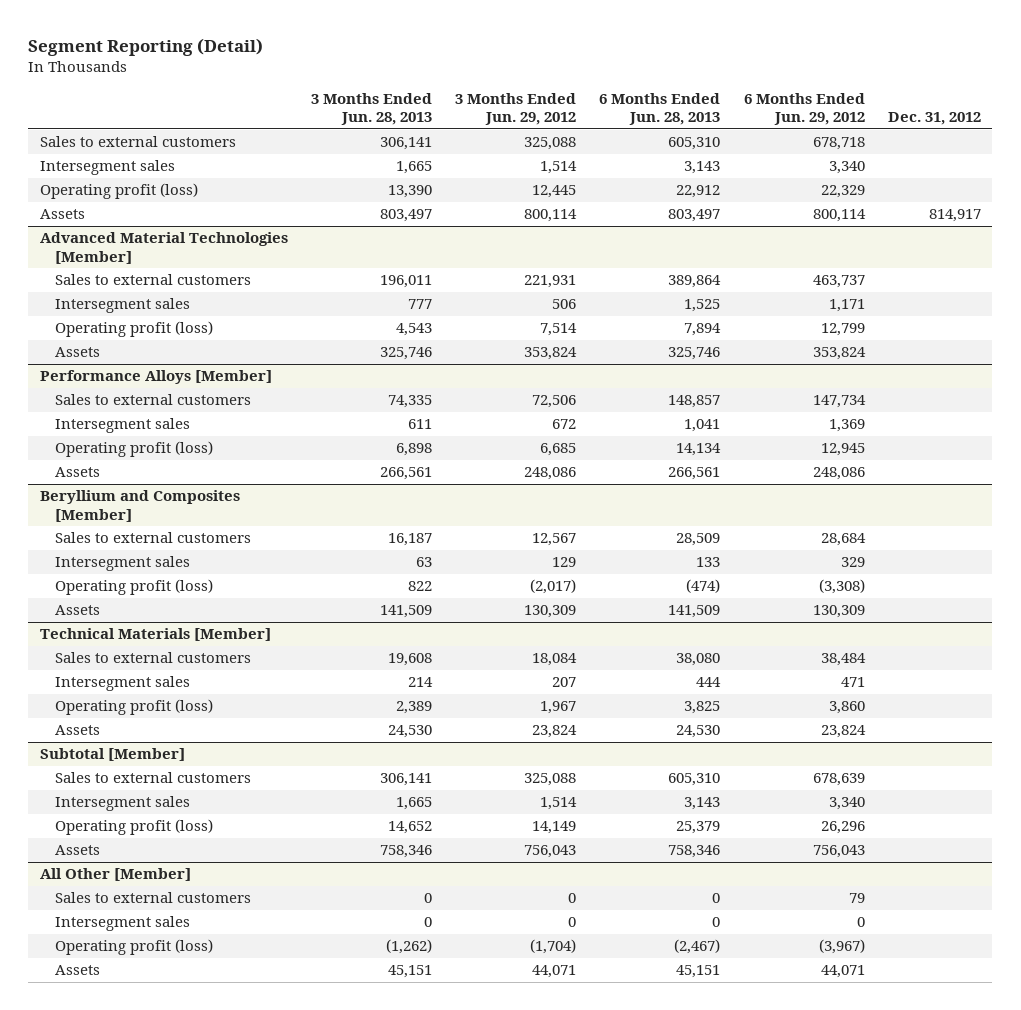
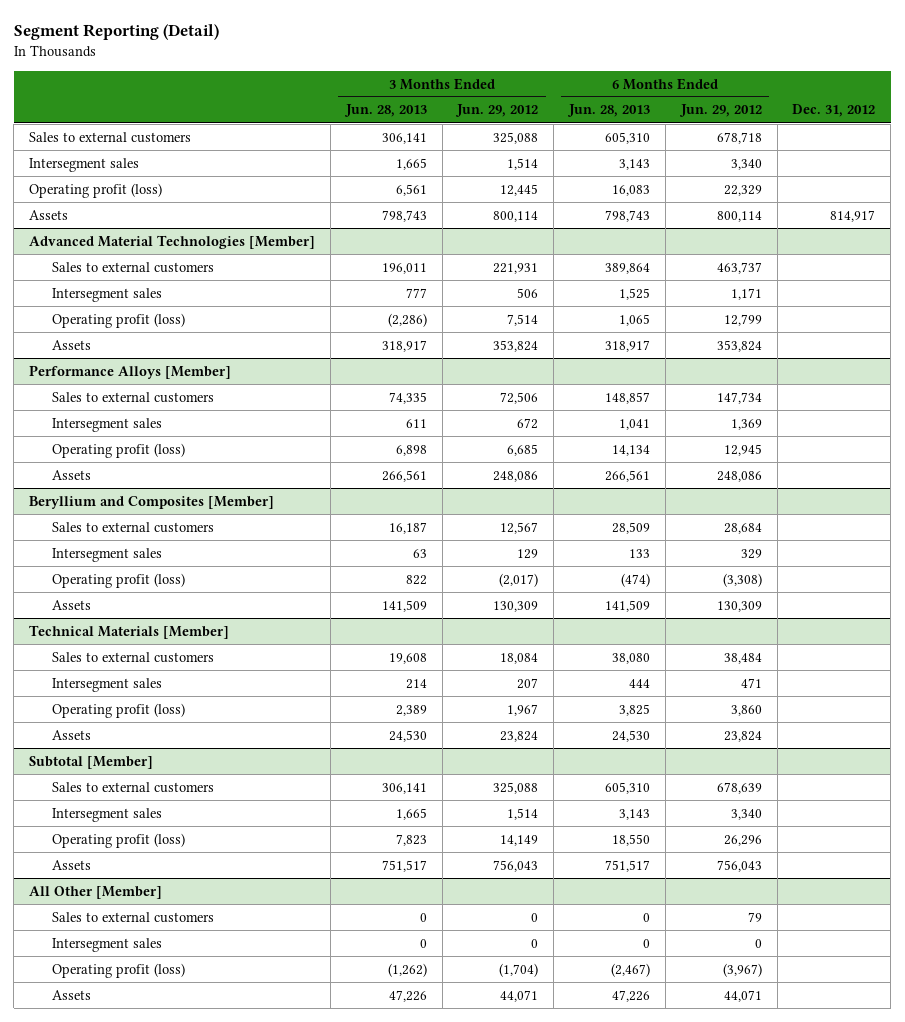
- Operating profit (loss) | 13,390 | 12,445 | 22,912 | 22,329 |
- Assets | 803,497 | 800,114 | 803,497 | 800,114 | 814,917
+ Operating profit (loss) | 6,561 | 12,445 | 16,083 | 22,329 |
+ Assets | 798,743 | 800,114 | 798,743 | 800,114 | 814,917
@ Advanced Material Technologies [Member]
- Operating profit (loss) | 4,543 | 7,514 | 7,894 | 12,799 |
- Assets | 325,746 | 353,824 | 325,746 | 353,824 |
+ Operating profit (loss) | (2,286) | 7,514 | 1,065 | 12,799 |
+ Assets | 318,917 | 353,824 | 318,917 | 353,824 |
@ Subtotal [Member]
- Operating profit (loss) | 14,652 | 14,149 | 25,379 | 26,296 |
- Assets | 758,346 | 756,043 | 758,346 | 756,043 |
+ Operating profit (loss) | 7,823 | 14,149 | 18,550 | 26,296 |
+ Assets | 751,517 | 756,043 | 751,517 | 756,043 |
@ All Other [Member]
- Assets | 45,151 | 44,071 | 45,151 | 44,071 |
+ Assets | 47,226 | 44,071 | 47,226 | 44,071 |

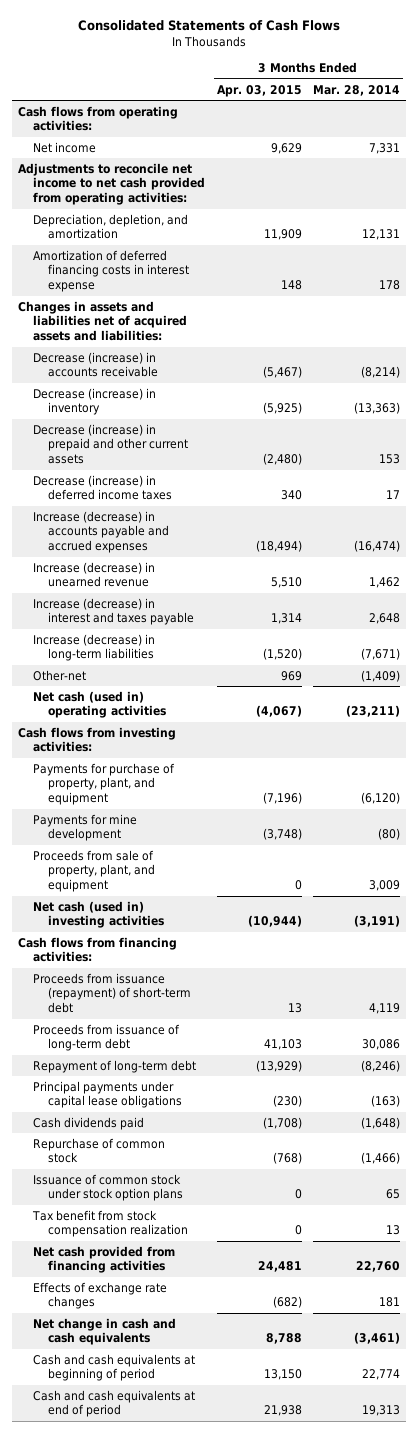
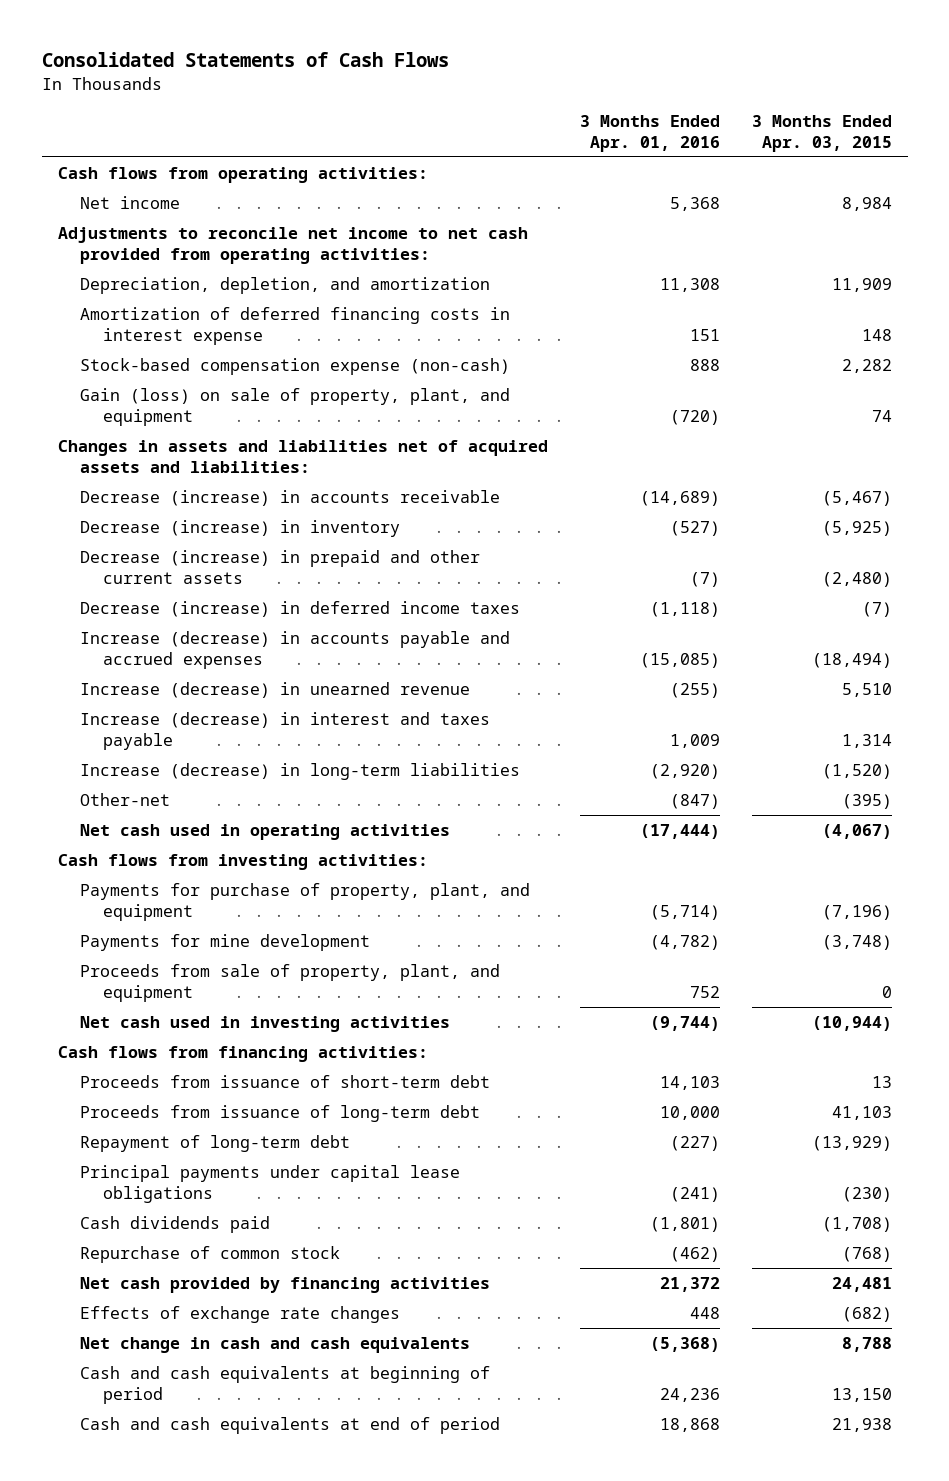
- | 3 Months Ended Apr. 03, 2015 | 3 Months Ended Mar. 28, 2014
+ | 3 Months Ended Apr. 01, 2016 | 3 Months Ended Apr. 03, 2015
- Net income | 9,629 | 7,331
+ Net income | 5,368 | 8,984
+ Stock-based compensation expense (non-cash) | 888 | 2,282
+ Gain (loss) on sale of property, plant, and equipment | (720) | 74
- Decrease (increase) in deferred income taxes | 340 | 17
+ Decrease (increase) in deferred income taxes | (1,118) | (7)
- Other-net | 969 | (1,409)
- Net cash (used in) operating activities | (4,067) | (23,211)
+ Other-net | (847) | (395)
+ Net cash used in operating activities | (17,444) | (4,067)
- Net cash (used in) investing activities | (10,944) | (3,191)
+ Net cash used in investing activities | (9,744) | (10,944)
- Proceeds from issuance (repayment) of short-term debt | 13 | 4,119
+ Proceeds from issuance of short-term debt | 14,103 | 13
- Issuance of common stock under stock option plans | 0 | 65
- Tax benefit from stock compensation realization | 0 | 13
- Net cash provided from financing activities | 24,481 | 22,760
+ Net cash provided by financing activities | 21,372 | 24,481

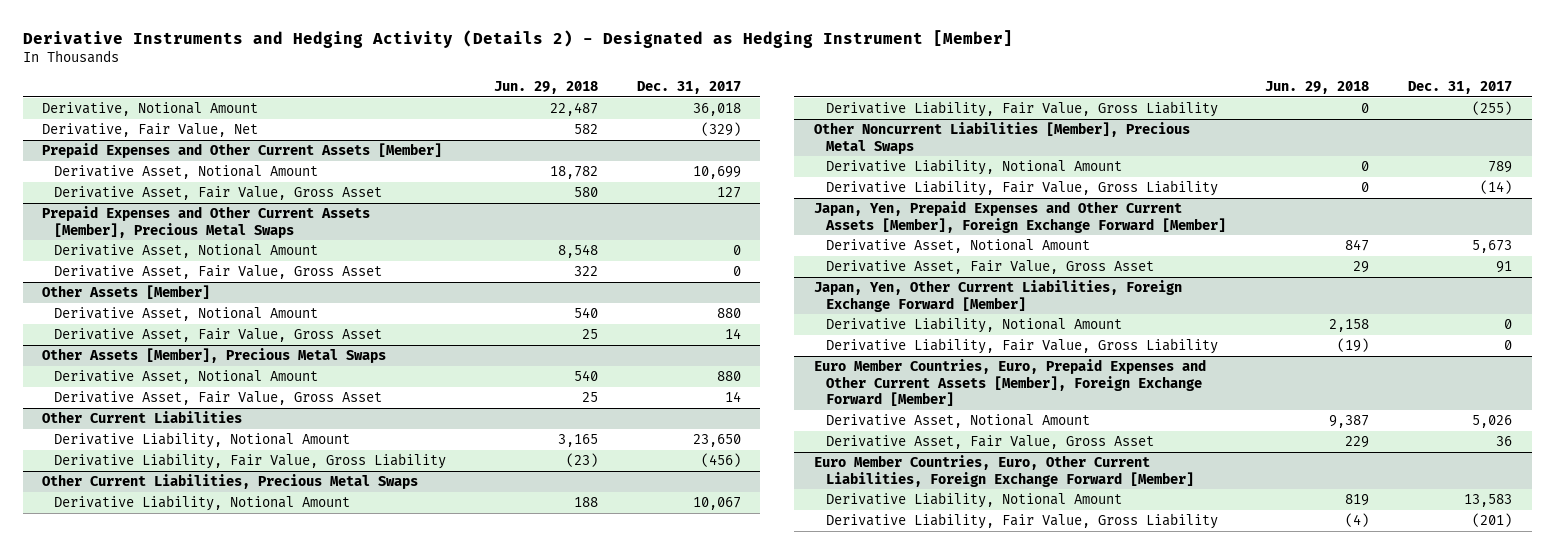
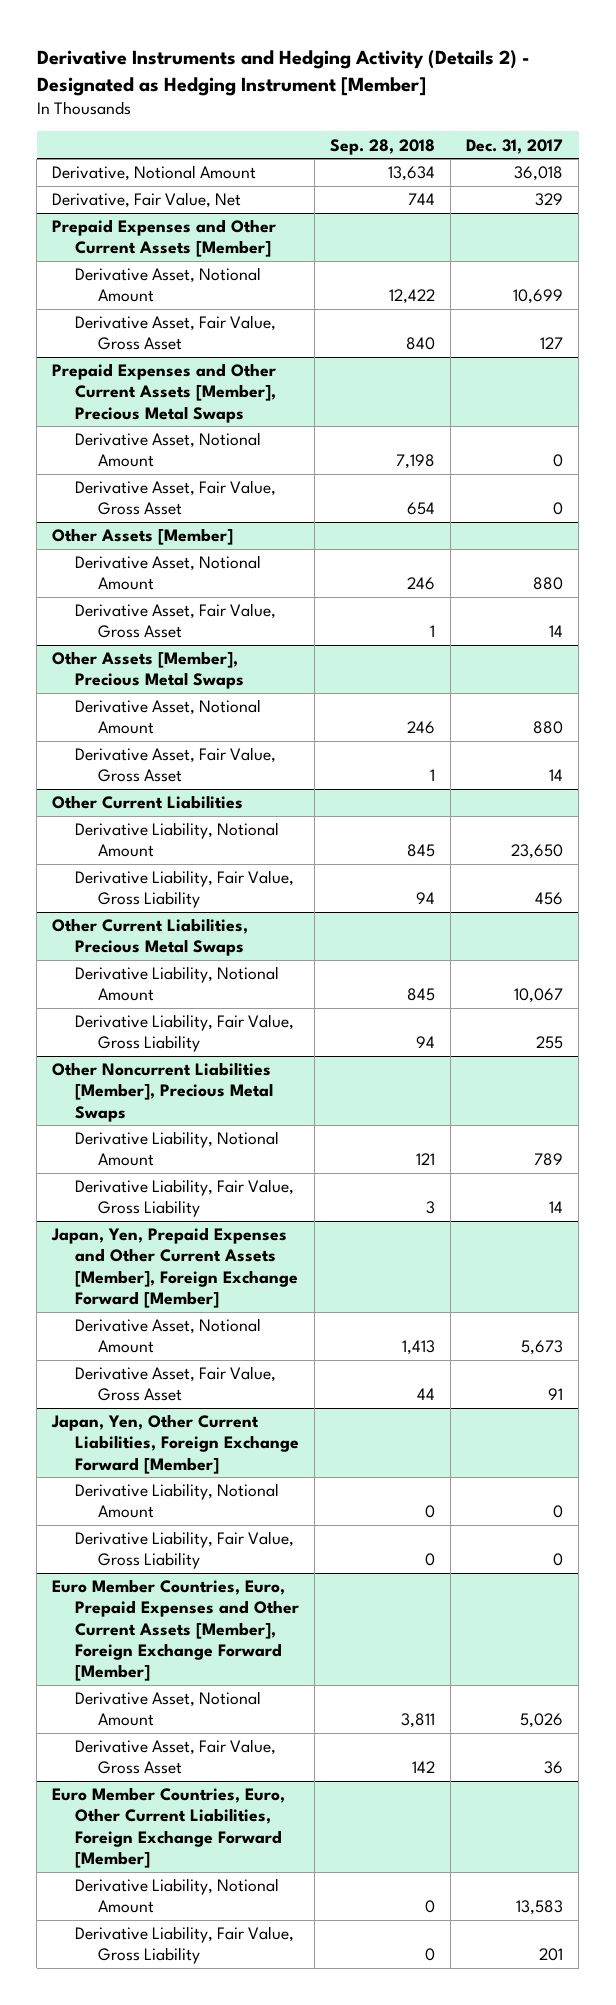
- | Jun. 29, 2018 | Dec. 31, 2017
+ | Sep. 28, 2018 | Dec. 31, 2017
- Derivative, Fair Value, Net | 582 | (329)
+ Derivative, Fair Value, Net | 744 | 329
@ Other Current Liabilities
- Derivative Liability, Fair Value, Gross Liability | (23) | (456)
+ Derivative Liability, Fair Value, Gross Liability | 94 | 456
@ Other Current Liabilities, Precious Metal Swaps
- Derivative Liability, Fair Value, Gross Liability | 0 | (255)
+ Derivative Liability, Fair Value, Gross Liability | 94 | 255
@ Other Noncurrent Liabilities [Member], Precious Metal Swaps
- Derivative Liability, Fair Value, Gross Liability | 0 | (14)
+ Derivative Liability, Fair Value, Gross Liability | 3 | 14
@ Euro Member Countries, Euro, Other Current Liabilities, Foreign Exchange Forward [Member]
- Derivative Liability, Fair Value, Gross Liability | (4) | (201)
+ Derivative Liability, Fair Value, Gross Liability | 0 | 201

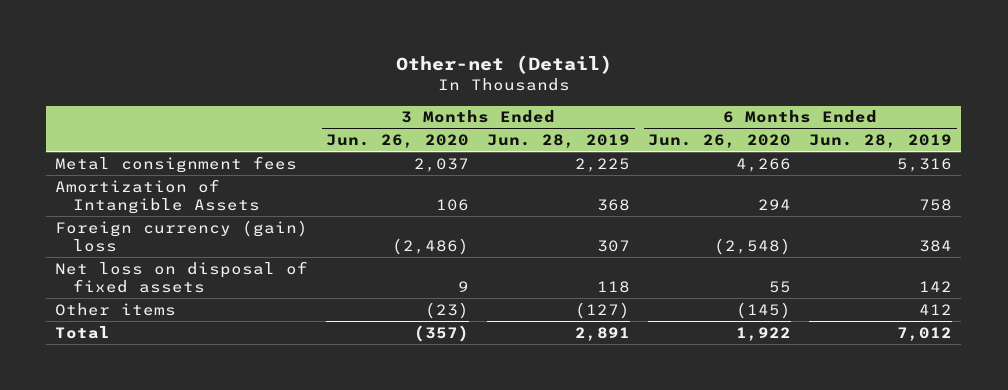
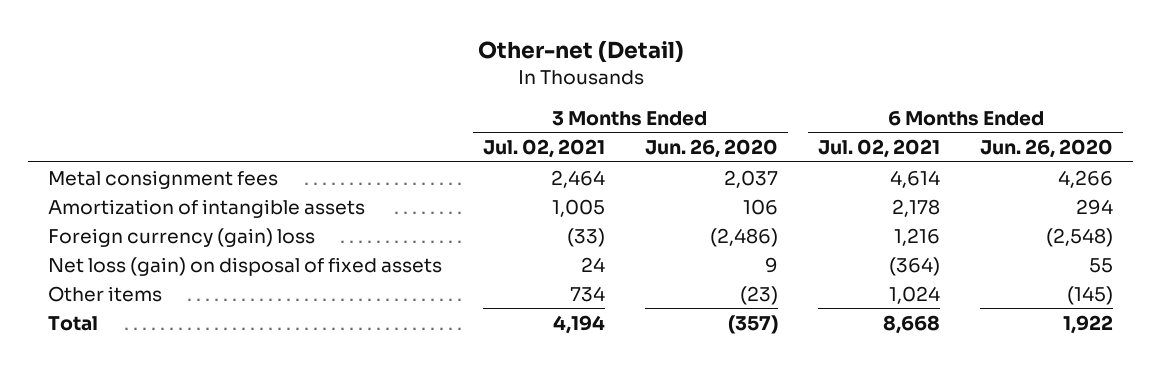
- | 3 Months Ended Jun. 26, 2020 | 3 Months Ended Jun. 28, 2019 | 6 Months Ended Jun. 26, 2020 | 6 Months Ended Jun. 28, 2019
+ | 3 Months Ended Jul. 02, 2021 | 3 Months Ended Jun. 26, 2020 | 6 Months Ended Jul. 02, 2021 | 6 Months Ended Jun. 26, 2020
- Amortization of Intangible Assets | 106 | 368 | 294 | 758
+ Amortization of intangible assets | 1,005 | 106 | 2,178 | 294
- Net loss on disposal of fixed assets | 9 | 118 | 55 | 142
+ Net loss (gain) on disposal of fixed assets | 24 | 9 | (364) | 55

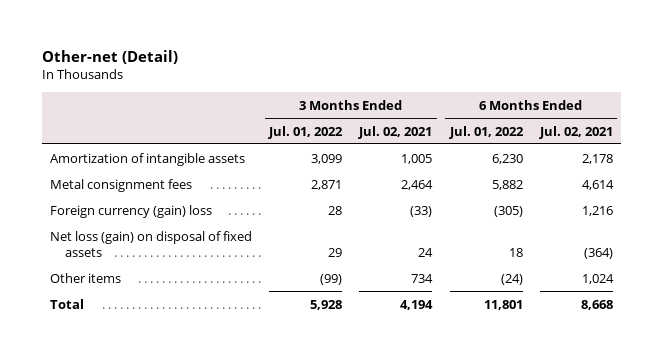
- | 3 Months Ended Jul. 02, 2021 | 3 Months Ended Jun. 26, 2020 | 6 Months Ended Jul. 02, 2021 | 6 Months Ended Jun. 26, 2020
+ | 3 Months Ended Jul. 01, 2022 | 3 Months Ended Jul. 02, 2021 | 6 Months Ended Jul. 01, 2022 | 6 Months Ended Jul. 02, 2021
moved down: Metal consignment fees | 2,871 | 2,464 | 5,882 | 4,614

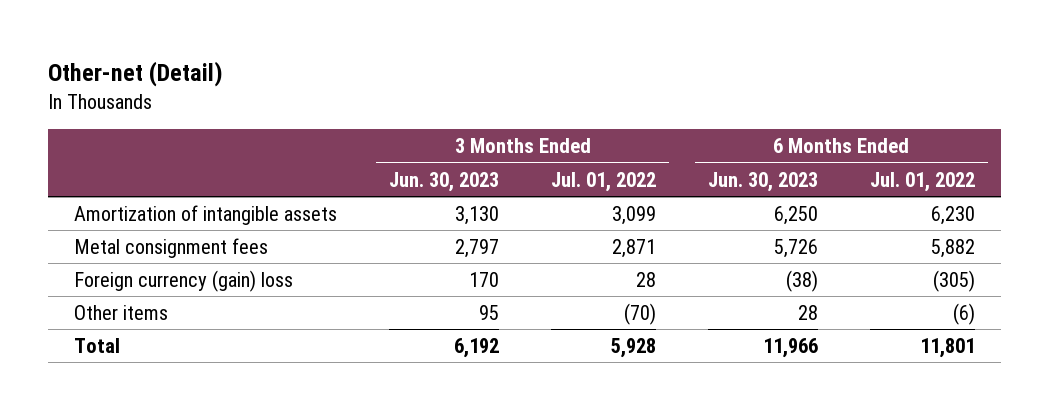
- | 3 Months Ended Jul. 01, 2022 | 3 Months Ended Jul. 02, 2021 | 6 Months Ended Jul. 01, 2022 | 6 Months Ended Jul. 02, 2021
+ | 3 Months Ended Jun. 30, 2023 | 3 Months Ended Jul. 01, 2022 | 6 Months Ended Jun. 30, 2023 | 6 Months Ended Jul. 01, 2022
- Net loss (gain) on disposal of fixed assets | 29 | 24 | 18 | (364)
- Other items | (99) | 734 | (24) | 1,024
+ Other items | 95 | (70) | 28 | (6)

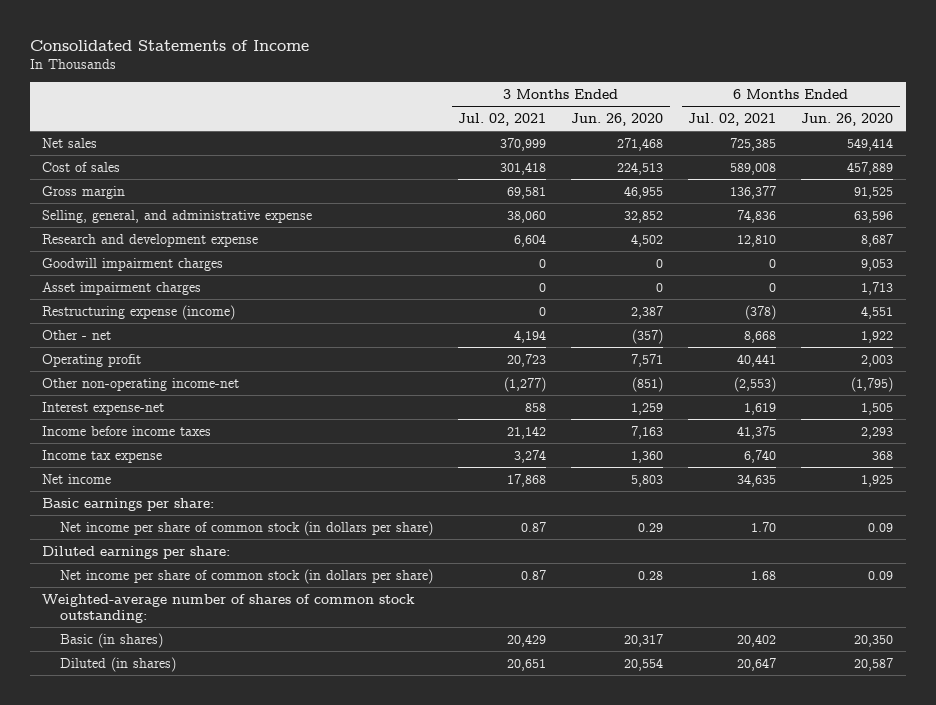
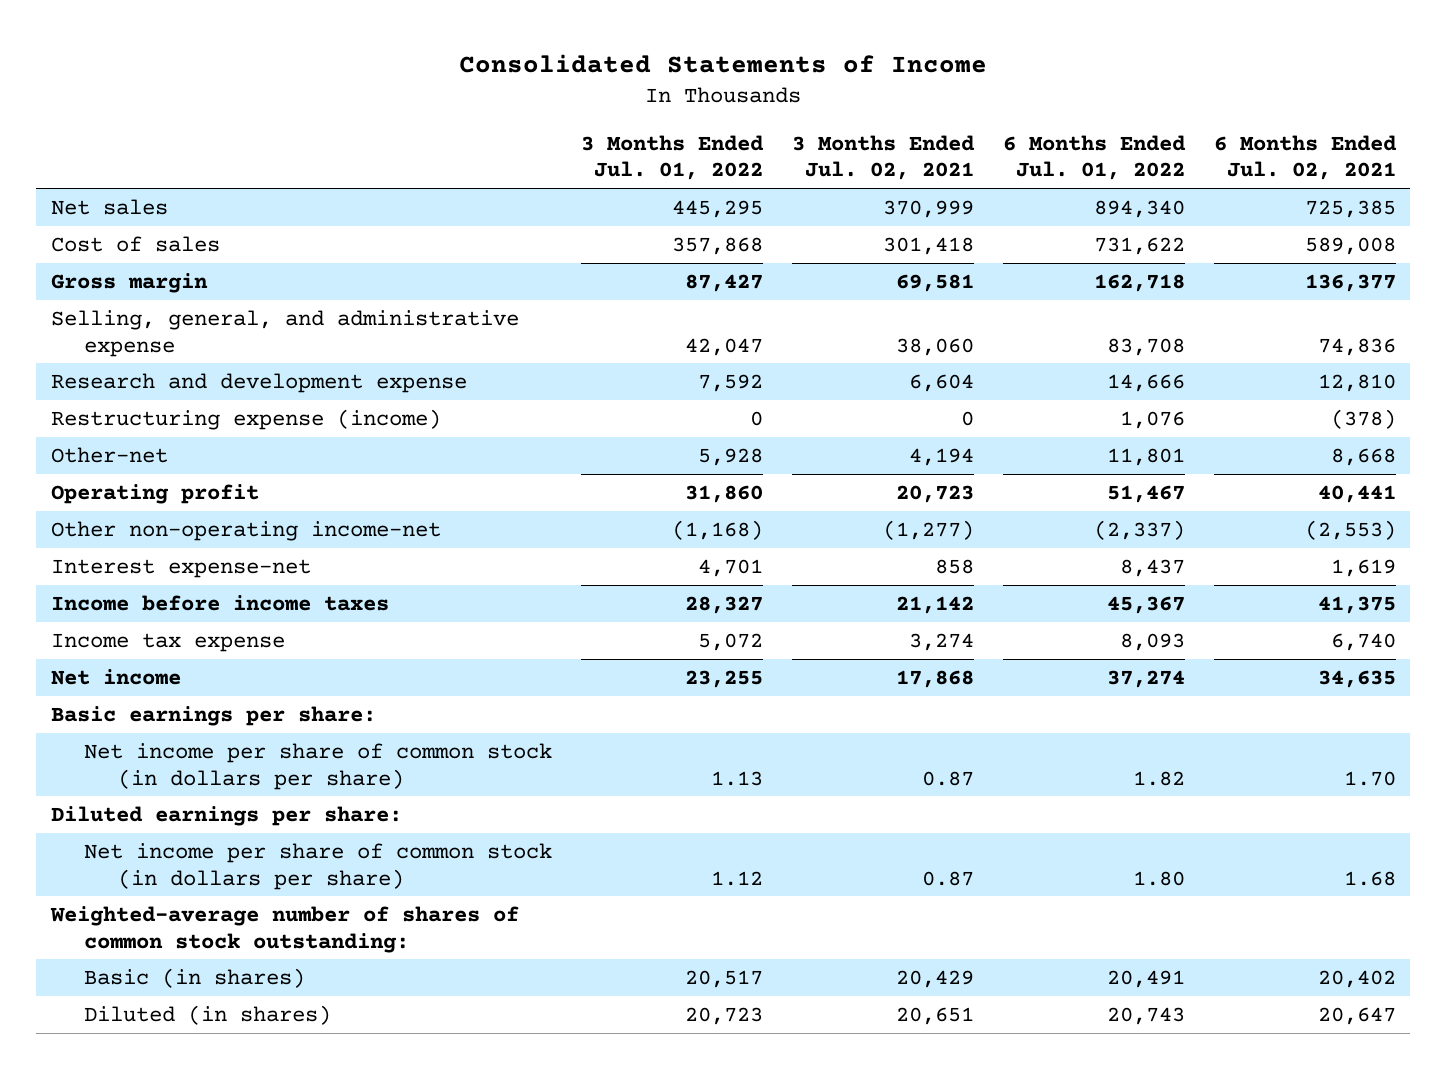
- | 3 Months Ended Jul. 02, 2021 | 3 Months Ended Jun. 26, 2020 | 6 Months Ended Jul. 02, 2021 | 6 Months Ended Jun. 26, 2020
+ | 3 Months Ended Jul. 01, 2022 | 3 Months Ended Jul. 02, 2021 | 6 Months Ended Jul. 01, 2022 | 6 Months Ended Jul. 02, 2021
- Goodwill impairment charges | 0 | 0 | 0 | 9,053
- Asset impairment charges | 0 | 0 | 0 | 1,713
- Other - net | 4,194 | (357) | 8,668 | 1,922
+ Other-net | 5,928 | 4,194 | 11,801 | 8,668

